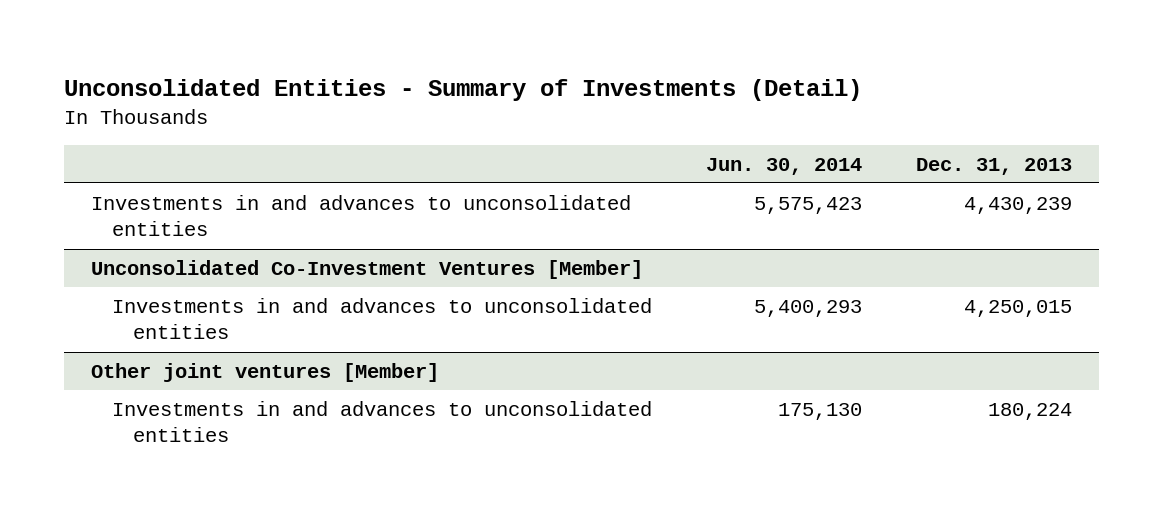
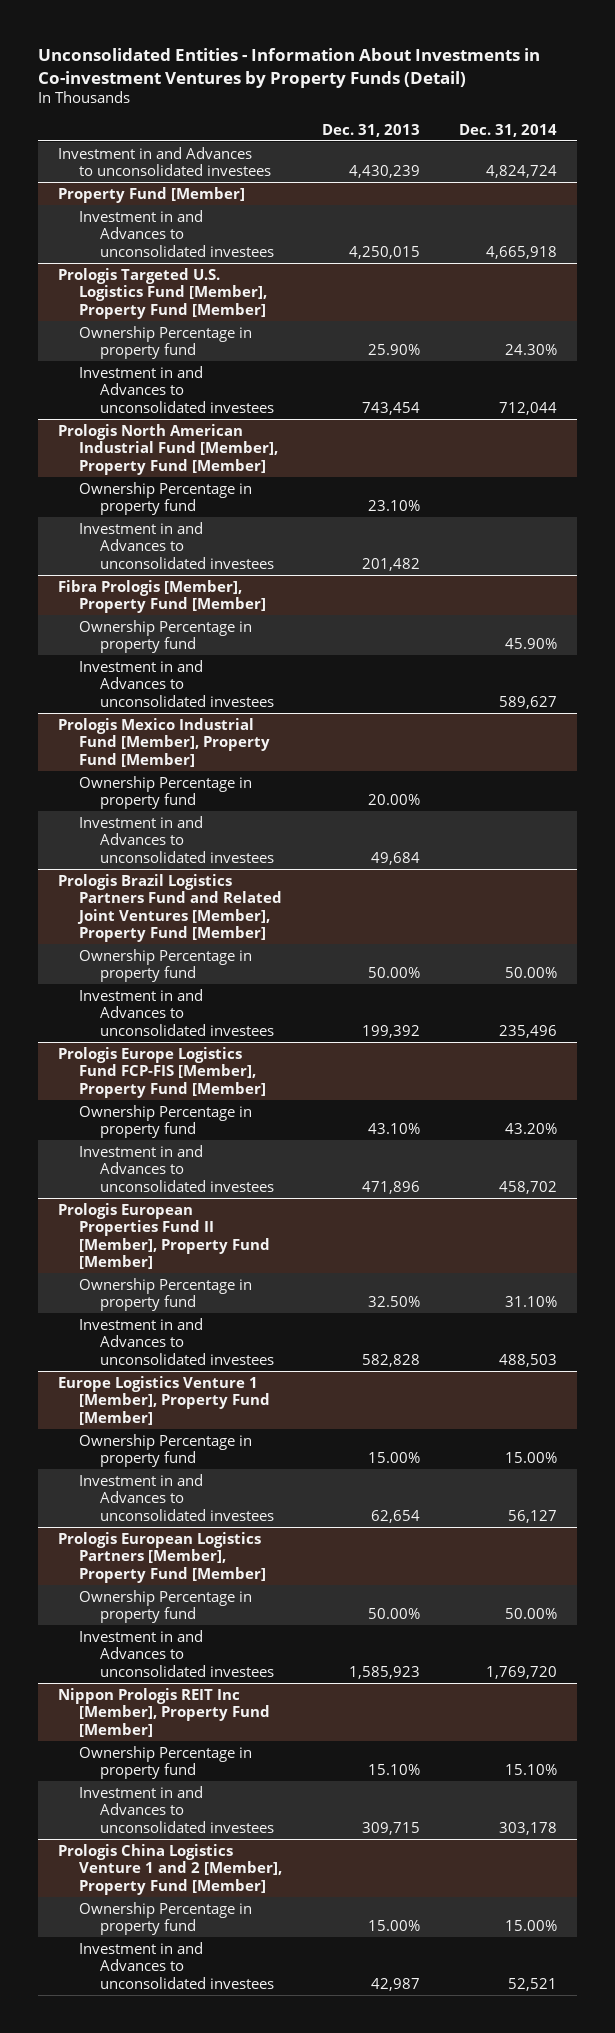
- Unconsolidated Entities - Summary of Investments (Detail)
+ Unconsolidated Entities - Information About Investments in Co-investment Ventures by Property Funds (Detail)
- | Jun. 30, 2014 | Dec. 31, 2013
+ | Dec. 31, 2013 | Dec. 31, 2014
- Investments in and advances to unconsolidated entities | 5,575,423 | 4,430,239
- Unconsolidated Co-Investment Ventures [Member]
- Investments in and advances to unconsolidated entities | 5,400,293 | 4,250,015
- Other joint ventures [Member]
- Investments in and advances to unconsolidated entities | 175,130 | 180,224
+ Investment in and Advances to unconsolidated investees | 4,430,239 | 4,824,724
+ Property Fund [Member]
+ Investment in and Advances to unconsolidated investees | 4,250,015 | 4,665,918
+ Prologis Targeted U.S. Logistics Fund [Member], Property Fund [Member]
+ Ownership Percentage in property fund | 25.90% | 24.30%
+ Investment in and Advances to unconsolidated investees | 743,454 | 712,044
+ Prologis North American Industrial Fund [Member], Property Fund [Member]
+ Ownership Percentage in property fund | 23.10% |
+ Investment in and Advances to unconsolidated investees | 201,482 |
+ Fibra Prologis [Member], Property Fund [Member]
+ Ownership Percentage in property fund | | 45.90%
+ Investment in and Advances to unconsolidated investees | | 589,627
+ Prologis Mexico Industrial Fund [Member], Property Fund [Member]
+ Ownership Percentage in property fund | 20.00% |
+ Investment in and Advances to unconsolidated investees | 49,684 |
+ Prologis Brazil Logistics Partners Fund and Related Joint Ventures [Member], Property Fund [Member]
+ Ownership Percentage in property fund | 50.00% | 50.00%
+ Investment in and Advances to unconsolidated investees | 199,392 | 235,496
+ Prologis Europe Logistics Fund FCP-FIS [Member], Property Fund [Member]
+ Ownership Percentage in property fund | 43.10% | 43.20%
+ Investment in and Advances to unconsolidated investees | 471,896 | 458,702
+ Prologis European Properties Fund II [Member], Property Fund [Member]
+ Ownership Percentage in property fund | 32.50% | 31.10%
+ Investment in and Advances to unconsolidated investees | 582,828 | 488,503
+ Europe Logistics Venture 1 [Member], Property Fund [Member]
+ Ownership Percentage in property fund | 15.00% | 15.00%
+ Investment in and Advances to unconsolidated investees | 62,654 | 56,127
+ Prologis European Logistics Partners [Member], Property Fund [Member]
+ Ownership Percentage in property fund | 50.00% | 50.00%
+ Investment in and Advances to unconsolidated investees | 1,585,923 | 1,769,720
+ Nippon Prologis REIT Inc [Member], Property Fund [Member]
+ Ownership Percentage in property fund | 15.10% | 15.10%
+ Investment in and Advances to unconsolidated investees | 309,715 | 303,178
+ Prologis China Logistics Venture 1 and 2 [Member], Property Fund [Member]
+ Ownership Percentage in property fund | 15.00% | 15.00%
+ Investment in and Advances to unconsolidated investees | 42,987 | 52,521

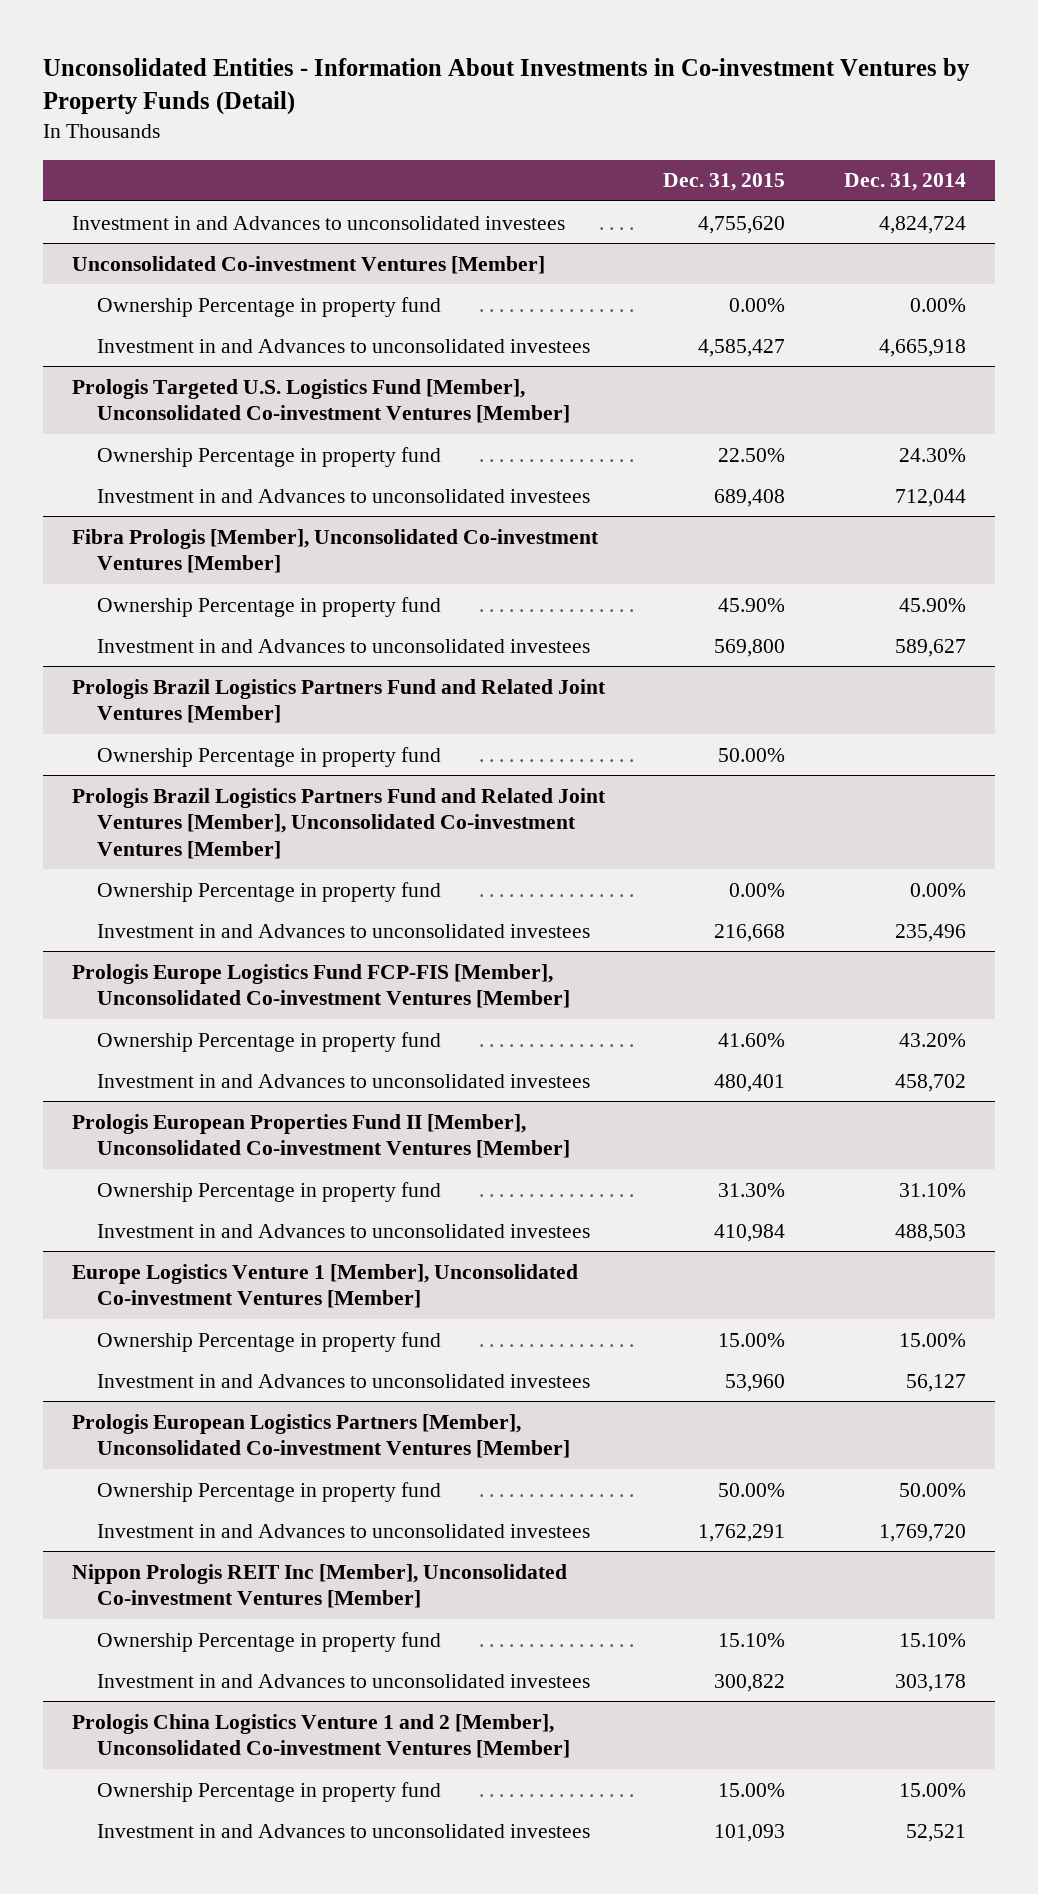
- | Dec. 31, 2013 | Dec. 31, 2014
+ | Dec. 31, 2015 | Dec. 31, 2014
- Property Fund [Member]
+ Unconsolidated Co-investment Ventures [Member]
+ Ownership Percentage in property fund | 0.00% | 0.00%
- Prologis Targeted U.S. Logistics Fund [Member], Property Fund [Member]
+ Prologis Targeted U.S. Logistics Fund [Member], Unconsolidated Co-investment Ventures [Member]
- Prologis North American Industrial Fund [Member], Property Fund [Member]
- Ownership Percentage in property fund | 23.10% |
- Investment in and Advances to unconsolidated investees | 201,482 |
- Fibra Prologis [Member], Property Fund [Member]
+ Fibra Prologis [Member], Unconsolidated Co-investment Ventures [Member]
- Prologis Mexico Industrial Fund [Member], Property Fund [Member]
+ Prologis Brazil Logistics Partners Fund and Related Joint Ventures [Member]
- Investment in and Advances to unconsolidated investees | 49,684 |
- Prologis Brazil Logistics Partners Fund and Related Joint Ventures [Member], Property Fund [Member]
- Ownership Percentage in property fund | 50.00% | 50.00%
+ Prologis Brazil Logistics Partners Fund and Related Joint Ventures [Member], Unconsolidated Co-investment Ventures [Member]
+ Ownership Percentage in property fund | 0.00% | 0.00%
- Prologis Europe Logistics Fund FCP-FIS [Member], Property Fund [Member]
+ Prologis Europe Logistics Fund FCP-FIS [Member], Unconsolidated Co-investment Ventures [Member]
- Prologis European Properties Fund II [Member], Property Fund [Member]
+ Prologis European Properties Fund II [Member], Unconsolidated Co-investment Ventures [Member]
- Europe Logistics Venture 1 [Member], Property Fund [Member]
+ Europe Logistics Venture 1 [Member], Unconsolidated Co-investment Ventures [Member]
- Prologis European Logistics Partners [Member], Property Fund [Member]
+ Prologis European Logistics Partners [Member], Unconsolidated Co-investment Ventures [Member]
- Nippon Prologis REIT Inc [Member], Property Fund [Member]
+ Nippon Prologis REIT Inc [Member], Unconsolidated Co-investment Ventures [Member]
- Prologis China Logistics Venture 1 and 2 [Member], Property Fund [Member]
+ Prologis China Logistics Venture 1 and 2 [Member], Unconsolidated Co-investment Ventures [Member]

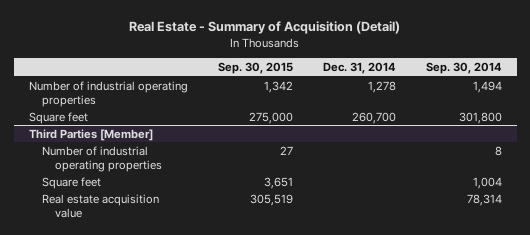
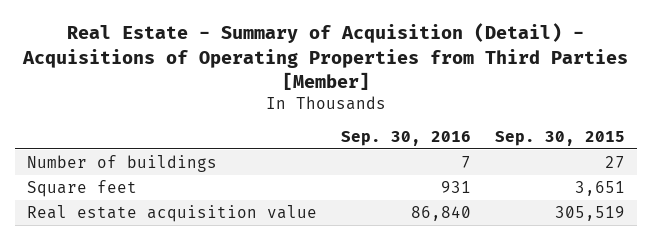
- Real Estate - Summary of Acquisition (Detail)
+ Real Estate - Summary of Acquisition (Detail) - Acquisitions of Operating Properties from Third Parties [Member]
- | Sep. 30, 2015 | Dec. 31, 2014 | Sep. 30, 2014
+ | Sep. 30, 2016 | Sep. 30, 2015
- Number of industrial operating properties | 1,342 | 1,278 | 1,494
- Square feet | 275,000 | 260,700 | 301,800
- Third Parties [Member]
- Number of industrial operating properties | 27 | | 8
+ Number of buildings | 7 | 27

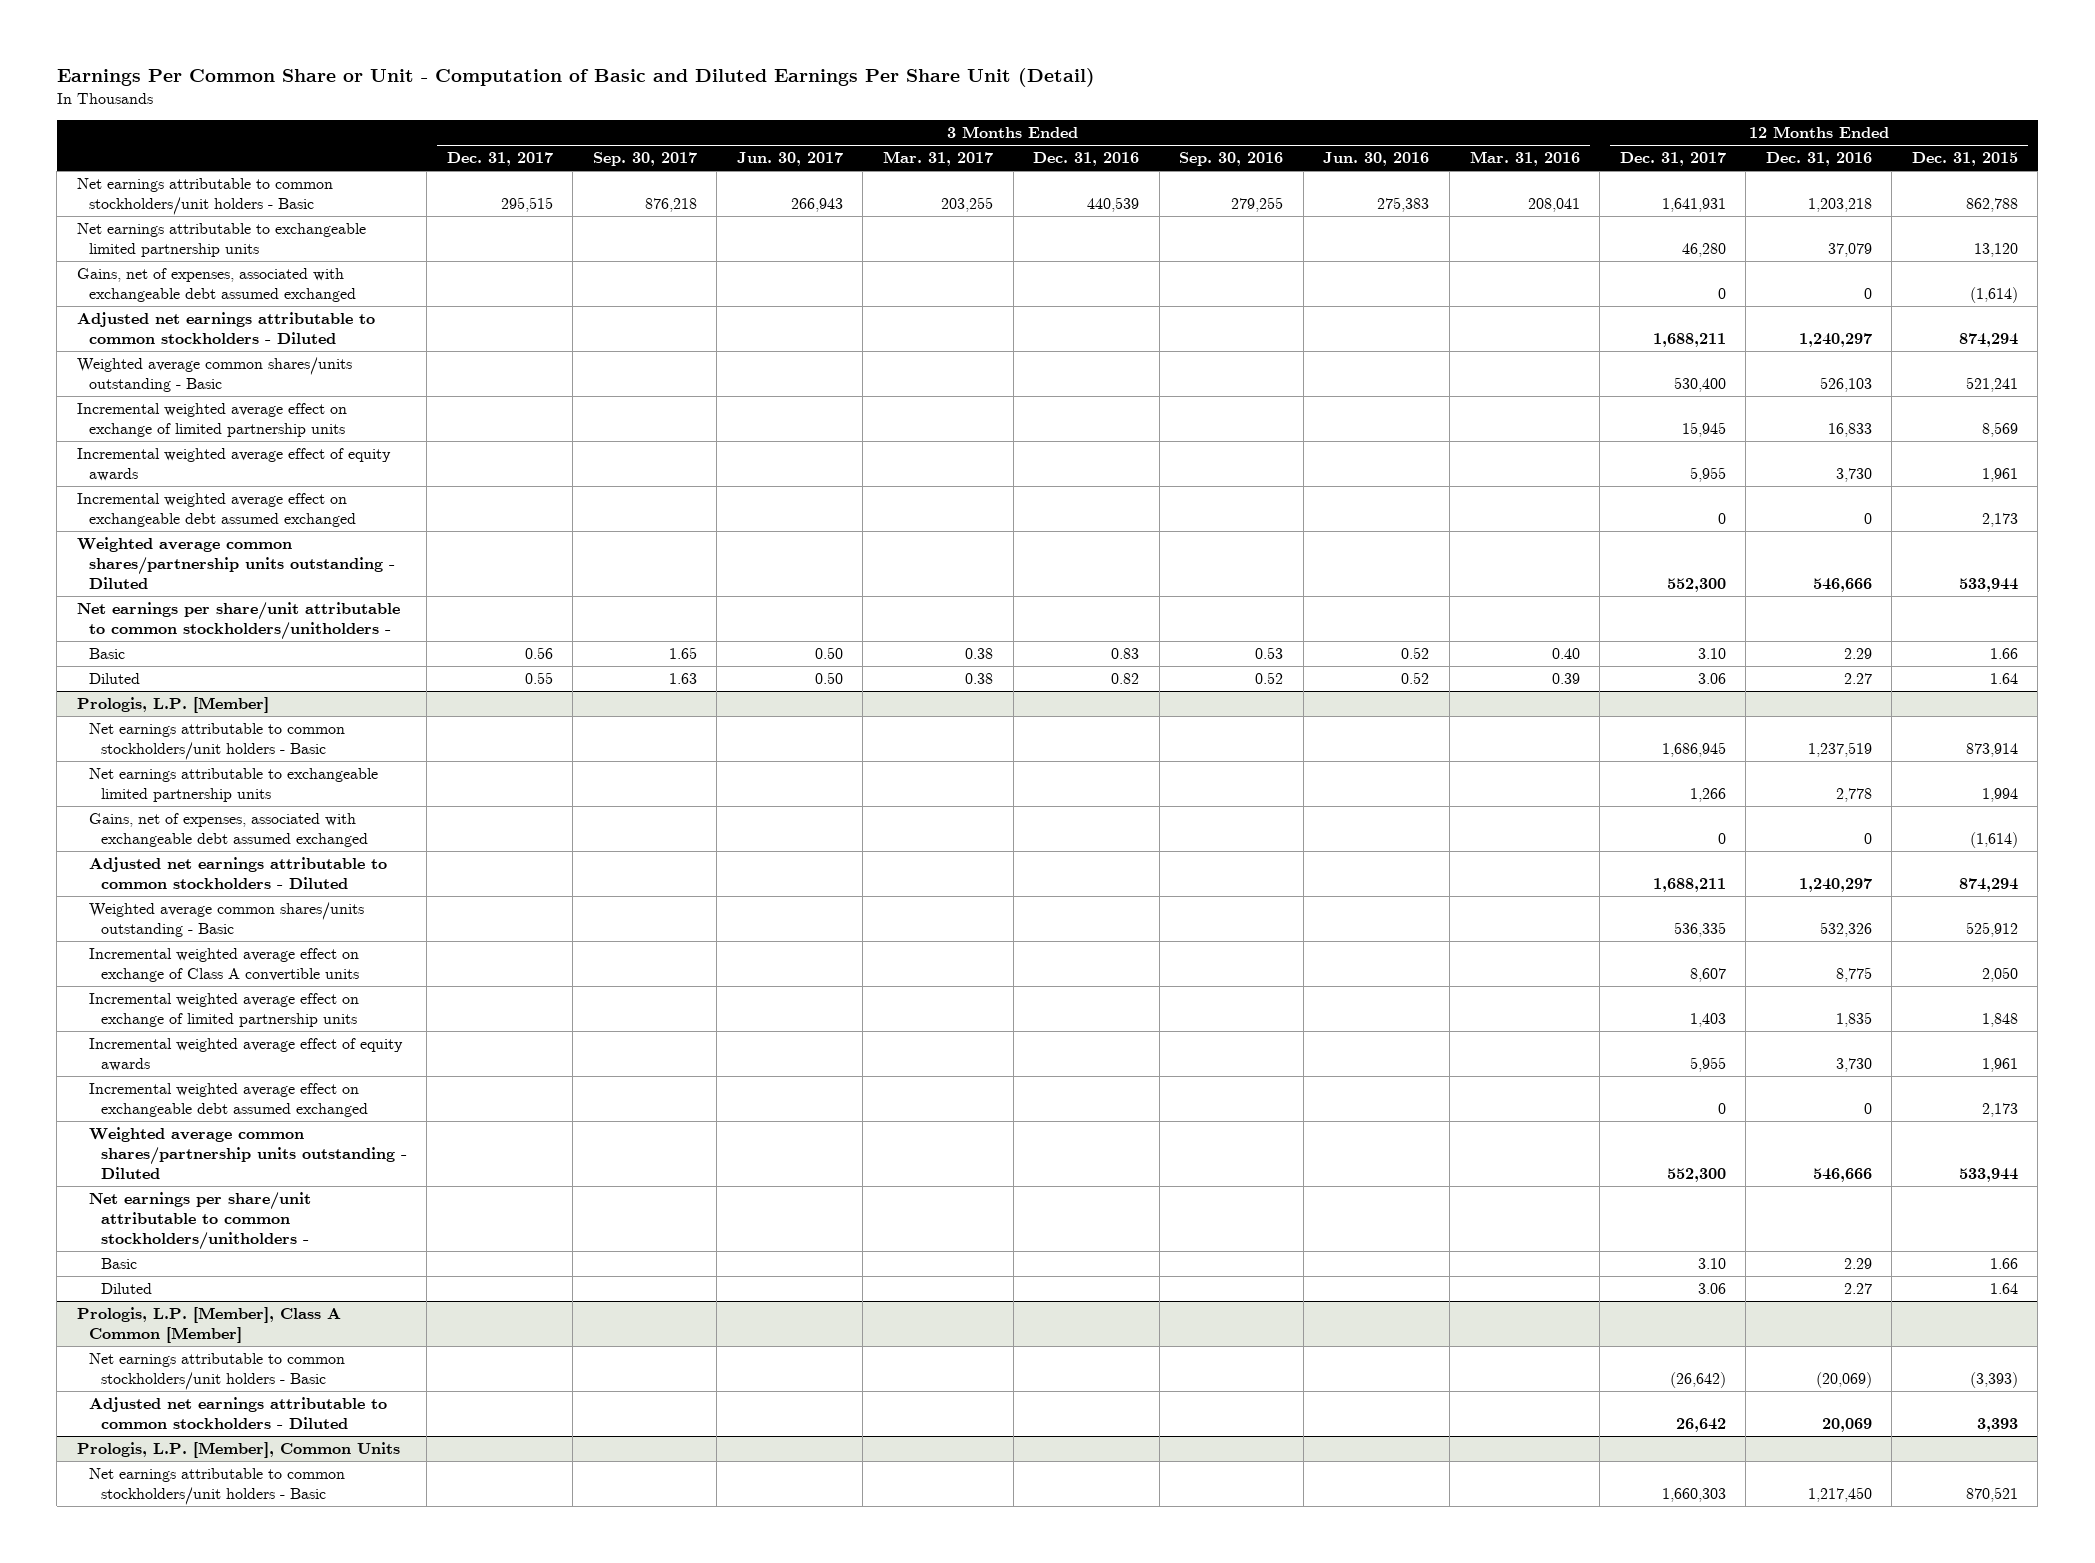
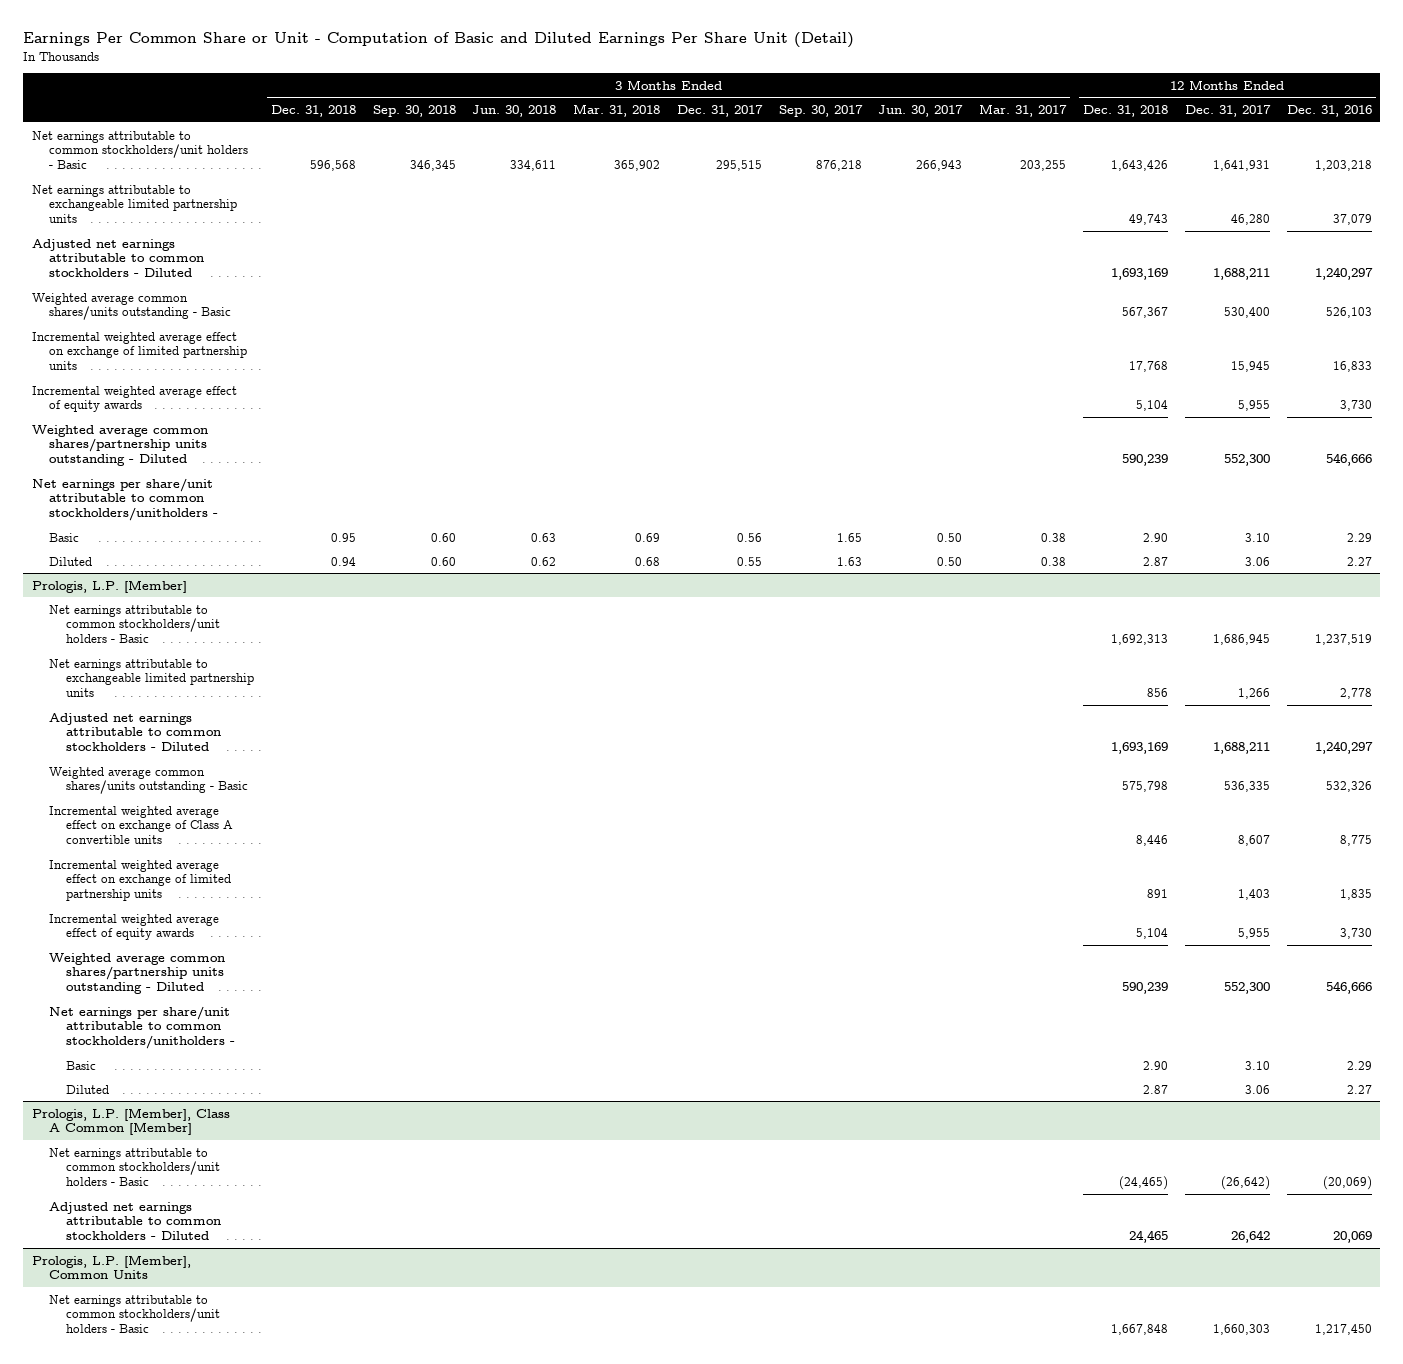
- | 3 Months Ended Dec. 31, 2017 | 3 Months Ended Sep. 30, 2017 | 3 Months Ended Jun. 30, 2017 | 3 Months Ended Mar. 31, 2017 | 3 Months Ended Dec. 31, 2016 | 3 Months Ended Sep. 30, 2016 | 3 Months Ended Jun. 30, 2016 | 3 Months Ended Mar. 31, 2016 | 12 Months Ended Dec. 31, 2017 | 12 Months Ended Dec. 31, 2016 | 12 Months Ended Dec. 31, 2015
+ | 3 Months Ended Dec. 31, 2018 | 3 Months Ended Sep. 30, 2018 | 3 Months Ended Jun. 30, 2018 | 3 Months Ended Mar. 31, 2018 | 3 Months Ended Dec. 31, 2017 | 3 Months Ended Sep. 30, 2017 | 3 Months Ended Jun. 30, 2017 | 3 Months Ended Mar. 31, 2017 | 12 Months Ended Dec. 31, 2018 | 12 Months Ended Dec. 31, 2017 | 12 Months Ended Dec. 31, 2016
- Gains, net of expenses, associated with exchangeable debt assumed exchanged | | | | | | | | | 0 | 0 | (1,614)
- Incremental weighted average effect on exchangeable debt assumed exchanged | | | | | | | | | 0 | 0 | 2,173
@ Prologis, L.P. [Member]
- Gains, net of expenses, associated with exchangeable debt assumed exchanged | | | | | | | | | 0 | 0 | (1,614)
- Incremental weighted average effect on exchangeable debt assumed exchanged | | | | | | | | | 0 | 0 | 2,173

